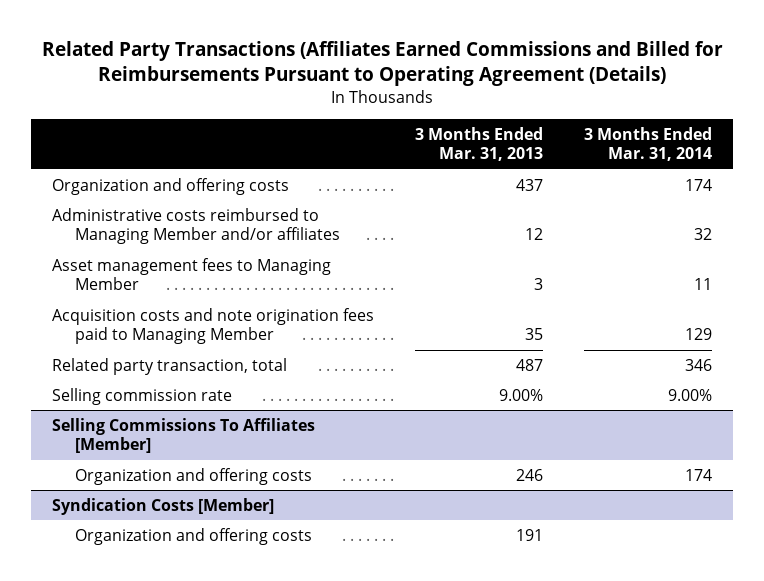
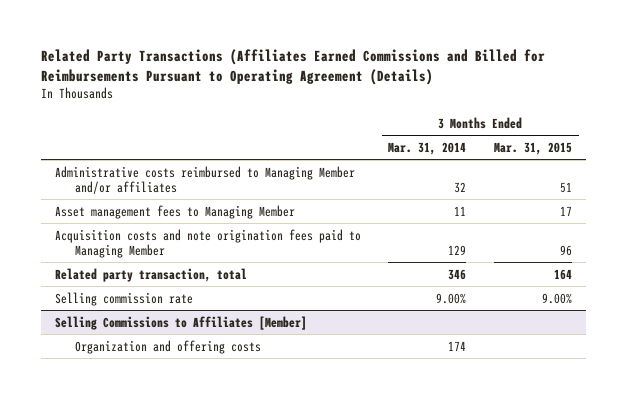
- | 3 Months Ended Mar. 31, 2013 | 3 Months Ended Mar. 31, 2014
+ | 3 Months Ended Mar. 31, 2014 | 3 Months Ended Mar. 31, 2015
- Organization and offering costs | 437 | 174
- Selling Commissions To Affiliates [Member]
+ Selling Commissions to Affiliates [Member]
- Syndication Costs [Member]
- Organization and offering costs | 191 |

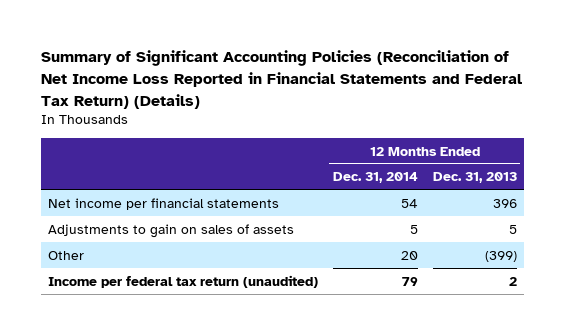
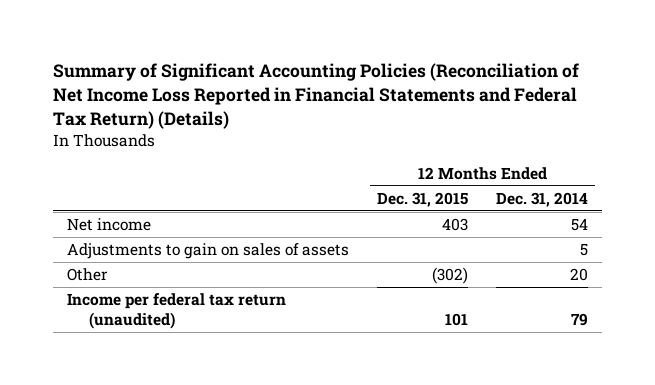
- | 12 Months Ended Dec. 31, 2014 | 12 Months Ended Dec. 31, 2013
+ | 12 Months Ended Dec. 31, 2015 | 12 Months Ended Dec. 31, 2014
- Net income per financial statements | 54 | 396
+ Net income | 403 | 54

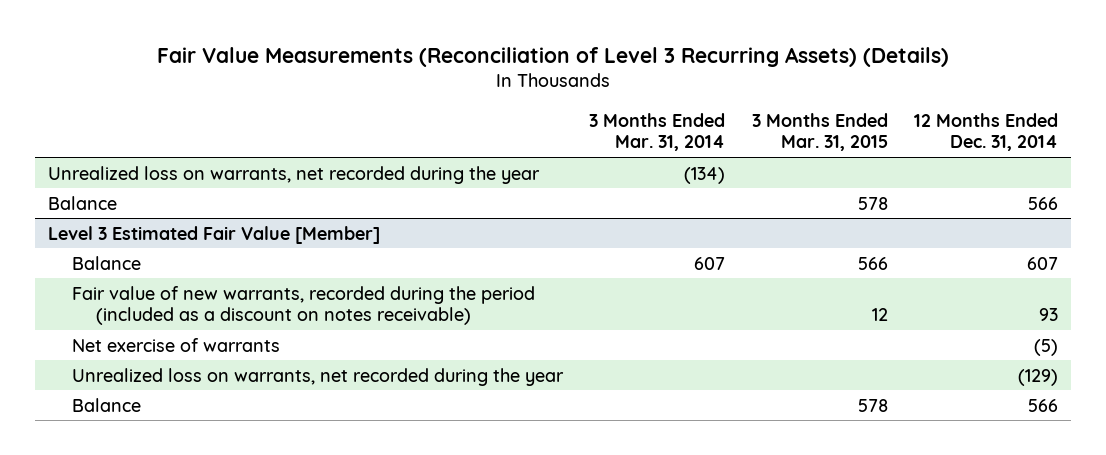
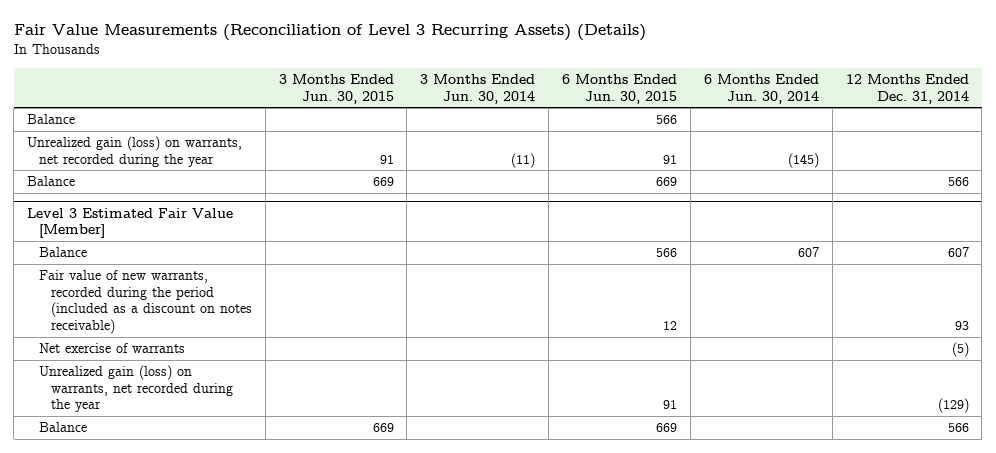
- | 3 Months Ended Mar. 31, 2014 | 3 Months Ended Mar. 31, 2015 | 12 Months Ended Dec. 31, 2014
+ | 3 Months Ended Jun. 30, 2015 | 3 Months Ended Jun. 30, 2014 | 6 Months Ended Jun. 30, 2015 | 6 Months Ended Jun. 30, 2014 | 12 Months Ended Dec. 31, 2014
- Unrealized loss on warrants, net recorded during the year | (134) | |
+ Balance | | | 566 | |
+ Unrealized gain (loss) on warrants, net recorded during the year | 91 | (11) | 91 | (145) |
@ Level 3 Estimated Fair Value [Member]
- Unrealized loss on warrants, net recorded during the year | | | (129)
+ Unrealized gain (loss) on warrants, net recorded during the year | | | 91 | | (129)

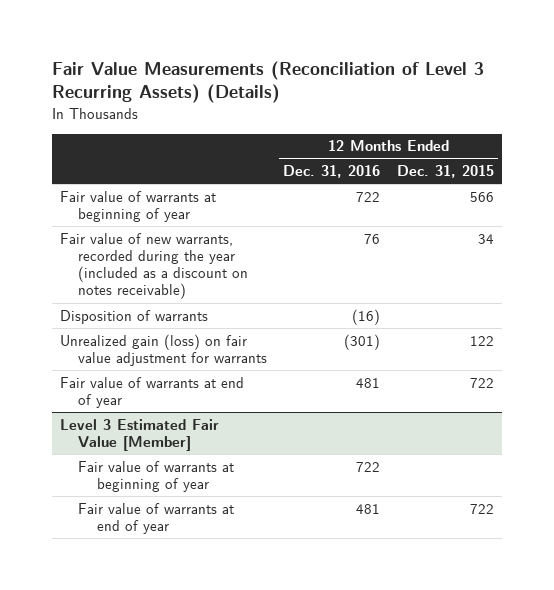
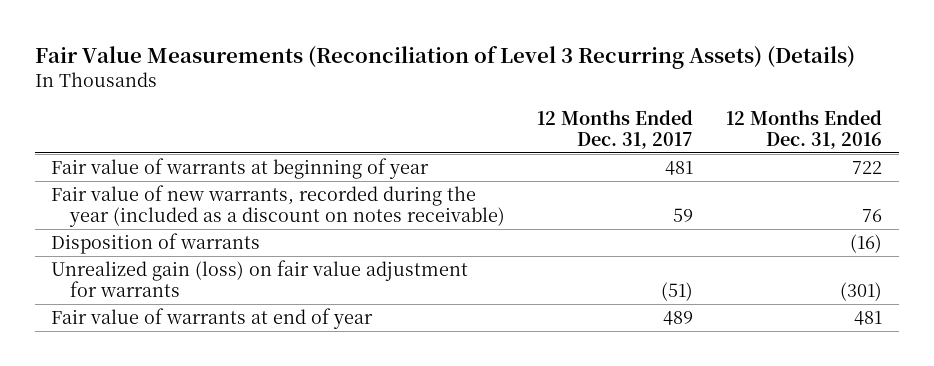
- | 12 Months Ended Dec. 31, 2016 | 12 Months Ended Dec. 31, 2015
+ | 12 Months Ended Dec. 31, 2017 | 12 Months Ended Dec. 31, 2016
- Level 3 Estimated Fair Value [Member]
- Fair value of warrants at beginning of year | 722 |
- Fair value of warrants at end of year | 481 | 722

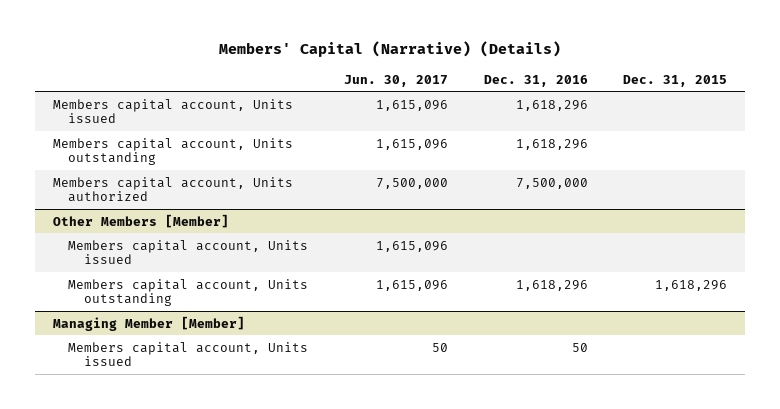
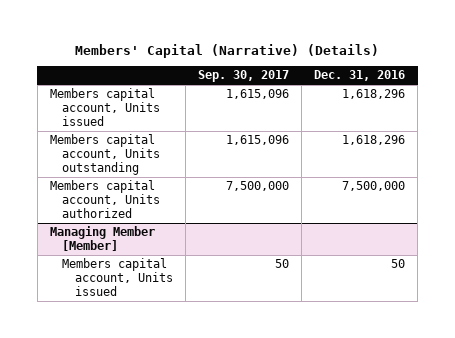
- | Jun. 30, 2017 | Dec. 31, 2016 | Dec. 31, 2015
+ | Sep. 30, 2017 | Dec. 31, 2016
- Other Members [Member]
- Members capital account, Units issued | 1,615,096 | |
- Members capital account, Units outstanding | 1,615,096 | 1,618,296 | 1,618,296

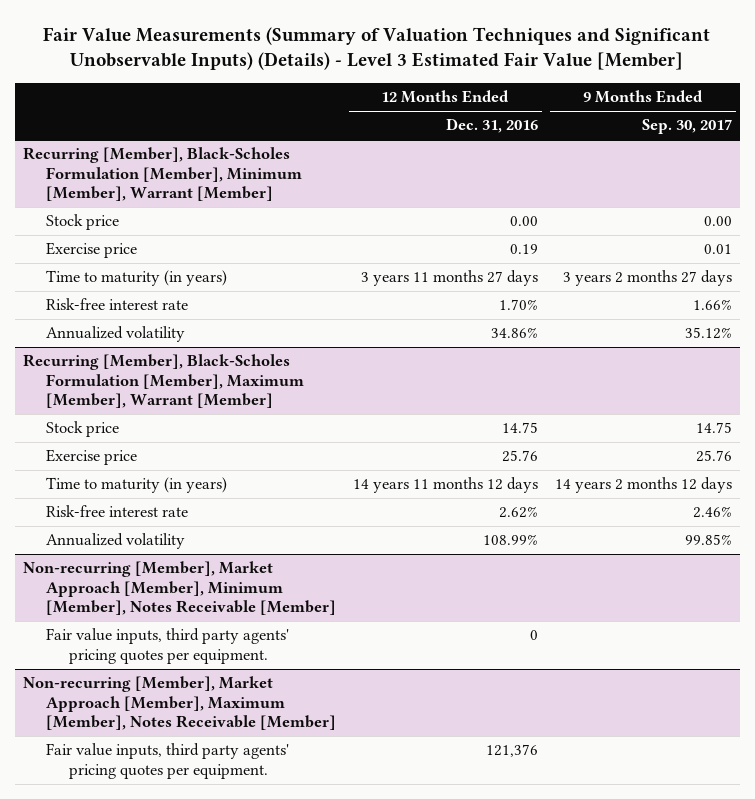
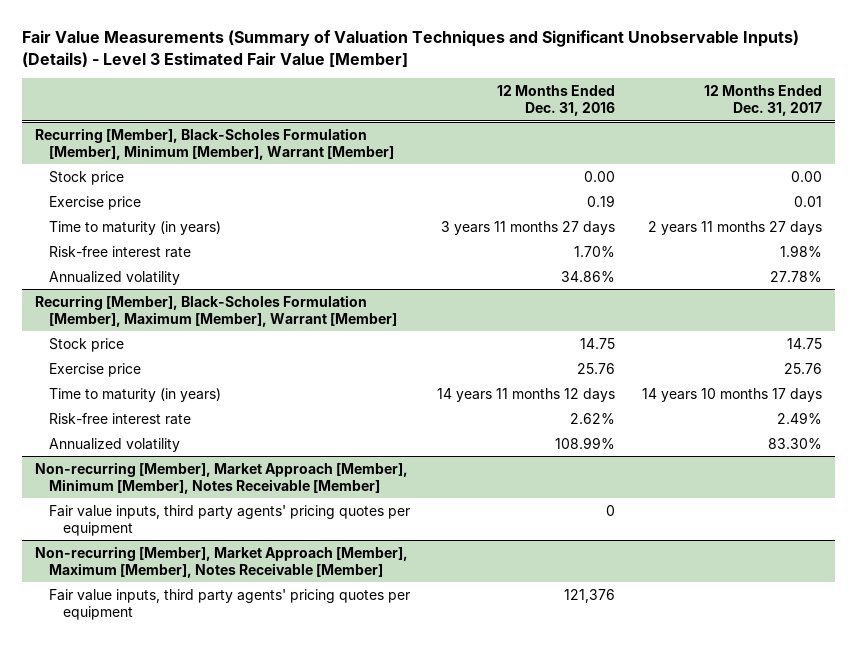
- | 12 Months Ended Dec. 31, 2016 | 9 Months Ended Sep. 30, 2017
+ | 12 Months Ended Dec. 31, 2016 | 12 Months Ended Dec. 31, 2017
@ Non-recurring [Member], Market Approach [Member], Minimum [Member], Notes Receivable [Member]
- Fair value inputs, third party agents' pricing quotes per equipment. | 0 |
+ Fair value inputs, third party agents' pricing quotes per equipment | 0 |
@ Non-recurring [Member], Market Approach [Member], Maximum [Member], Notes Receivable [Member]
- Fair value inputs, third party agents' pricing quotes per equipment. | 121,376 |
+ Fair value inputs, third party agents' pricing quotes per equipment | 121,376 |

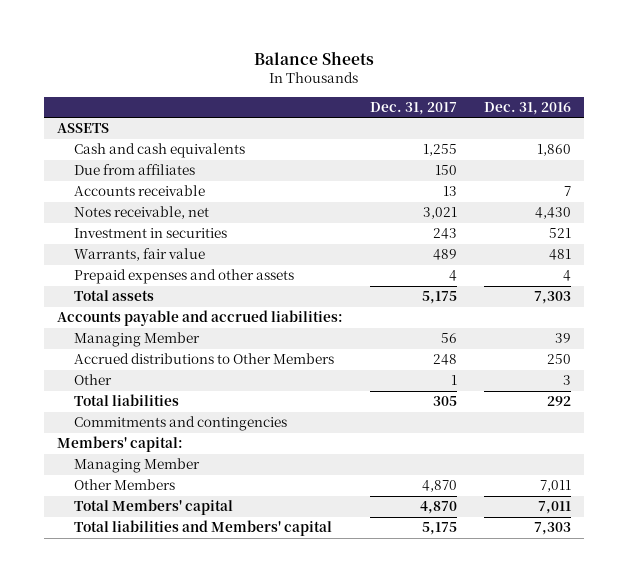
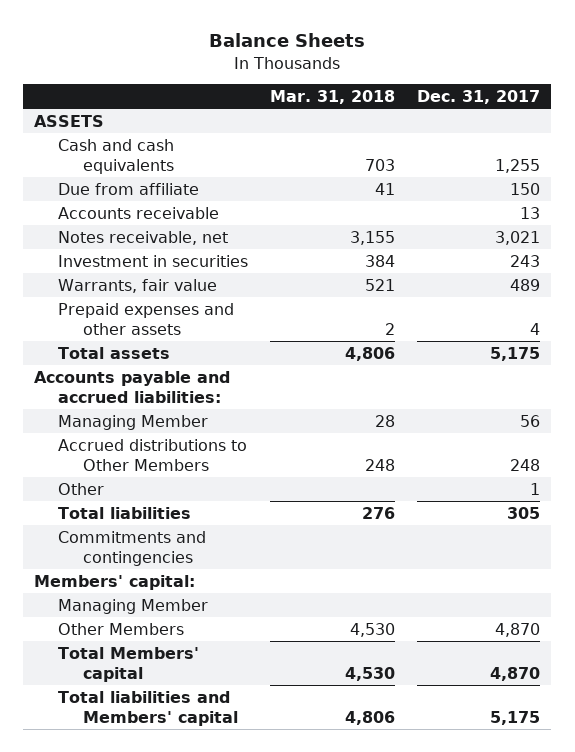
- | Dec. 31, 2017 | Dec. 31, 2016
+ | Mar. 31, 2018 | Dec. 31, 2017
- Due from affiliates | 150 |
+ Due from affiliate | 41 | 150

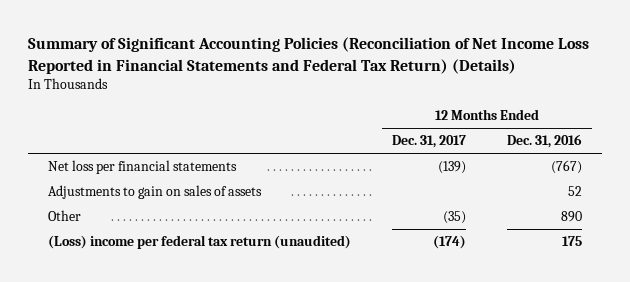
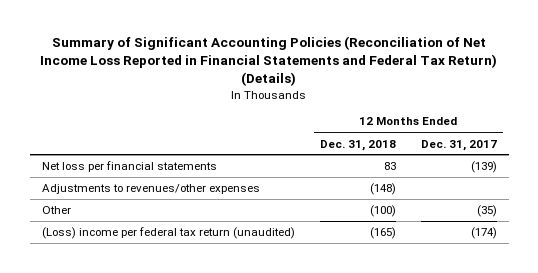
- | 12 Months Ended Dec. 31, 2017 | 12 Months Ended Dec. 31, 2016
+ | 12 Months Ended Dec. 31, 2018 | 12 Months Ended Dec. 31, 2017
- Adjustments to gain on sales of assets | | 52
+ Adjustments to revenues/other expenses | (148) |

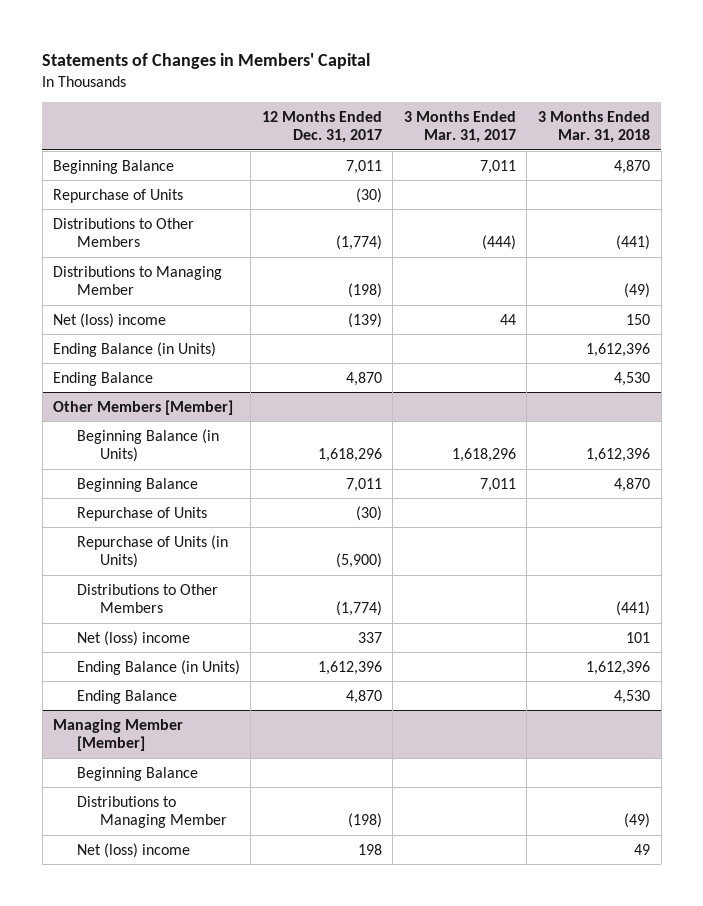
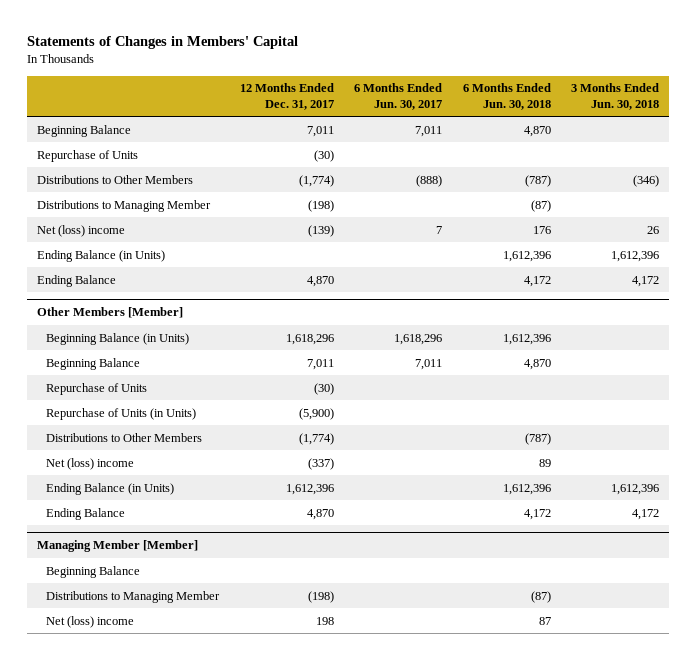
- | 12 Months Ended Dec. 31, 2017 | 3 Months Ended Mar. 31, 2017 | 3 Months Ended Mar. 31, 2018
+ | 12 Months Ended Dec. 31, 2017 | 6 Months Ended Jun. 30, 2017 | 6 Months Ended Jun. 30, 2018 | 3 Months Ended Jun. 30, 2018
@ Other Members [Member]
- Net (loss) income | 337 | | 101
+ Net (loss) income | (337) | | 89 |

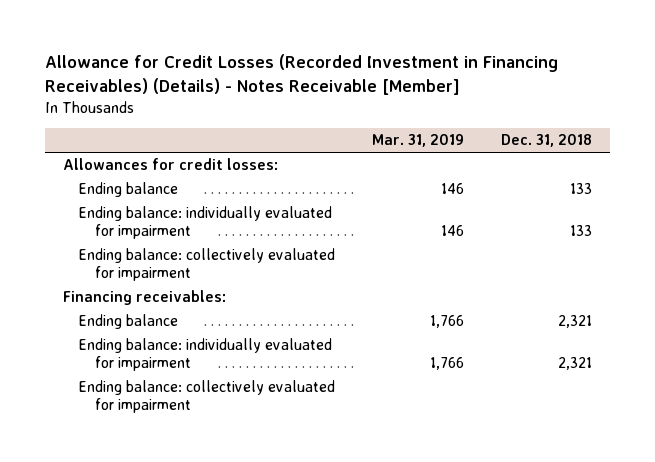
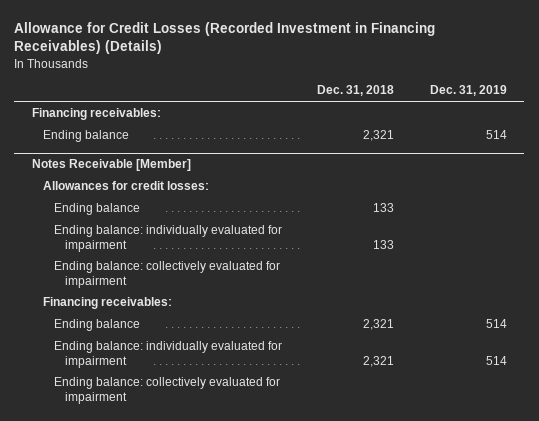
- Allowance for Credit Losses (Recorded Investment in Financing Receivables) (Details) - Notes Receivable [Member]
+ Allowance for Credit Losses (Recorded Investment in Financing Receivables) (Details)
- | Mar. 31, 2019 | Dec. 31, 2018
+ | Dec. 31, 2018 | Dec. 31, 2019
+ Financing receivables:
+ Ending balance | 2,321 | 514
+ Notes Receivable [Member]

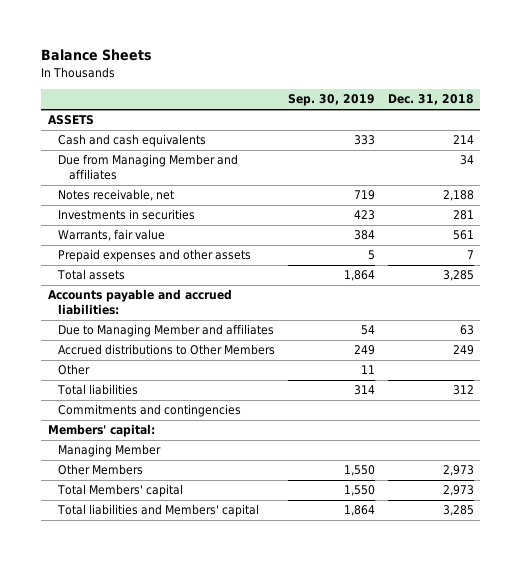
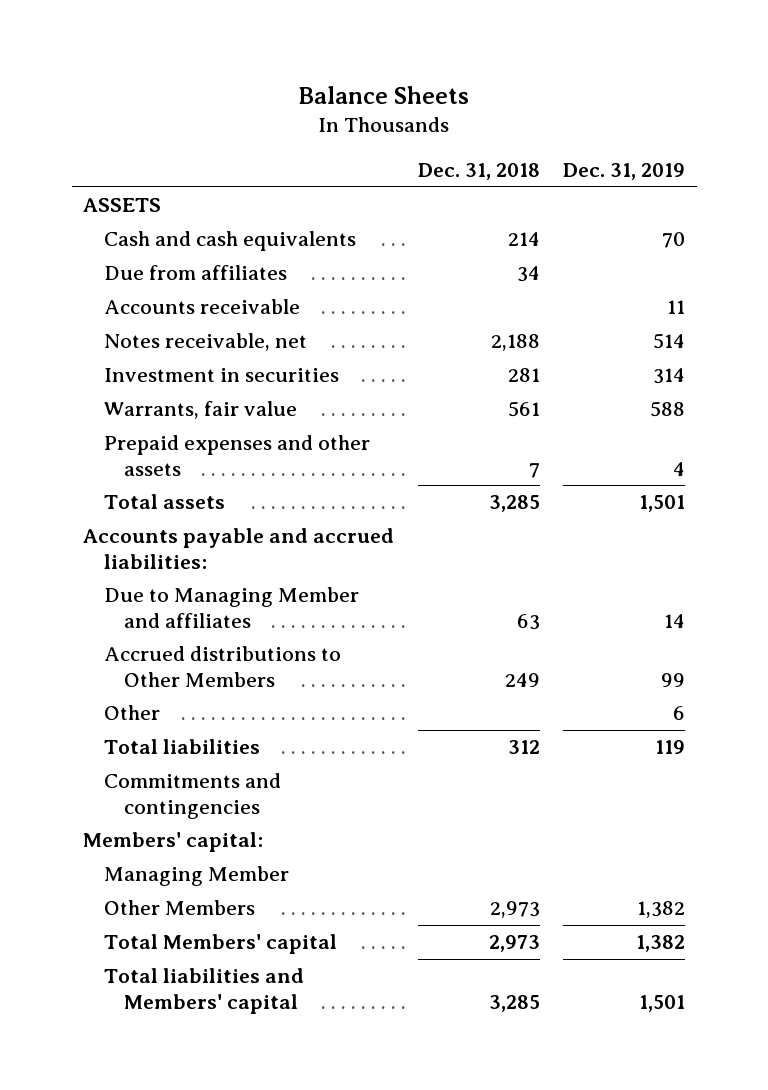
- | Sep. 30, 2019 | Dec. 31, 2018
+ | Dec. 31, 2018 | Dec. 31, 2019
- Due from Managing Member and affiliates | | 34
+ Due from affiliates | 34 |
+ Accounts receivable | | 11
- Investments in securities | 423 | 281
+ Investment in securities | 281 | 314

